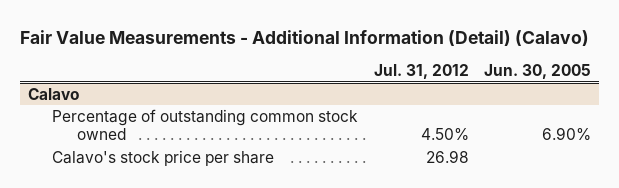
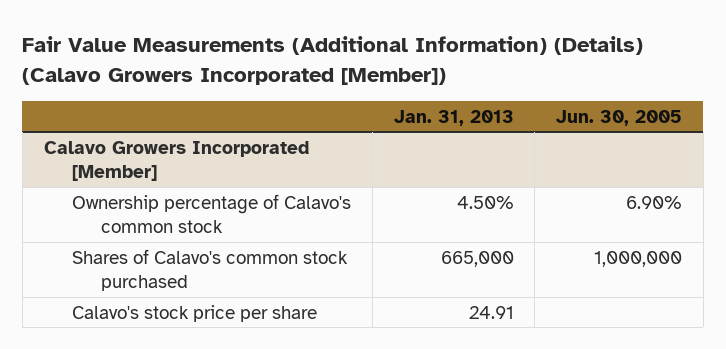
- Fair Value Measurements - Additional Information (Detail) (Calavo)
+ Fair Value Measurements (Additional Information) (Details) (Calavo Growers Incorporated [Member])
- | Jul. 31, 2012 | Jun. 30, 2005
+ | Jan. 31, 2013 | Jun. 30, 2005
- Calavo
- Percentage of outstanding common stock owned | 4.50% | 6.90%
+ Calavo Growers Incorporated [Member]
+ Ownership percentage of Calavo's common stock | 4.50% | 6.90%
+ Shares of Calavo's common stock purchased | 665,000 | 1,000,000

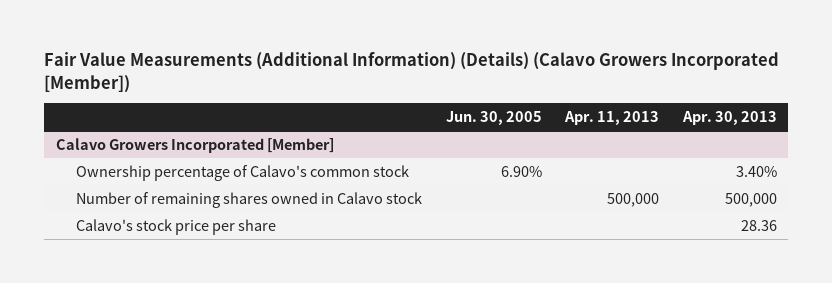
- | Jan. 31, 2013 | Jun. 30, 2005
+ | Jun. 30, 2005 | Apr. 11, 2013 | Apr. 30, 2013
@ Calavo Growers Incorporated [Member]
- Shares of Calavo's common stock purchased | 665,000 | 1,000,000
+ Number of remaining shares owned in Calavo stock | | 500,000 | 500,000

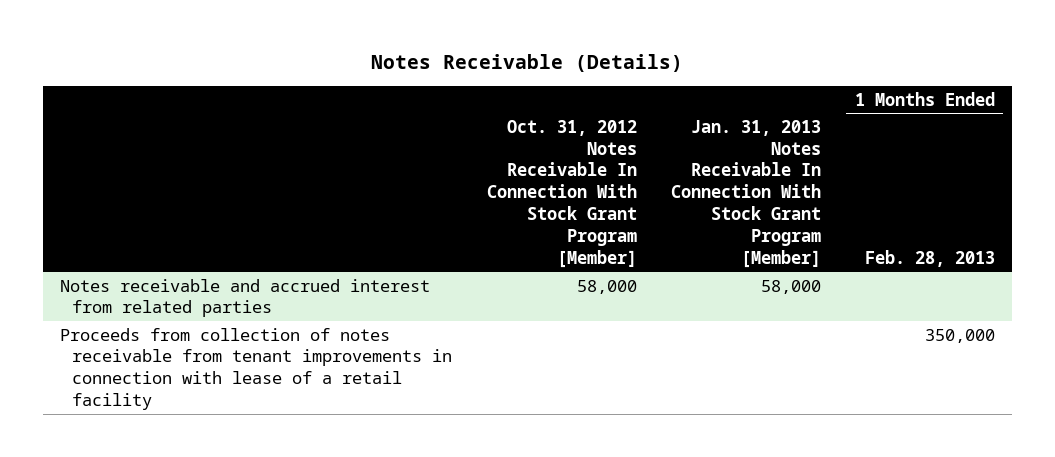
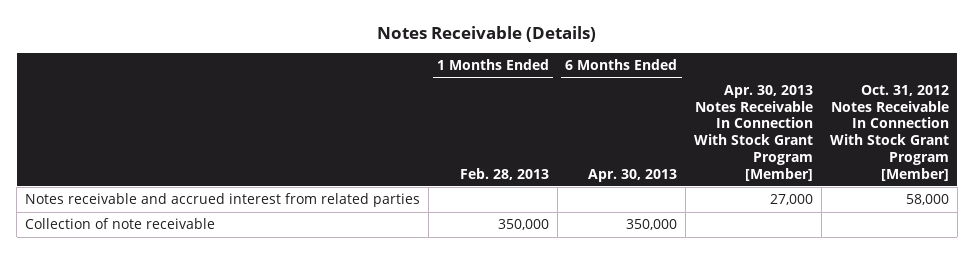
- | Oct. 31, 2012 Notes Receivable In Connection With Stock Grant Program [Member] | Jan. 31, 2013 Notes Receivable In Connection With Stock Grant Program [Member] | 1 Months Ended Feb. 28, 2013
+ | 1 Months Ended Feb. 28, 2013 | 6 Months Ended Apr. 30, 2013 | Apr. 30, 2013 Notes Receivable In Connection With Stock Grant Program [Member] | Oct. 31, 2012 Notes Receivable In Connection With Stock Grant Program [Member]
- Proceeds from collection of notes receivable from tenant improvements in connection with lease of a retail facility | | | 350,000
+ Collection of note receivable | 350,000 | 350,000 | |

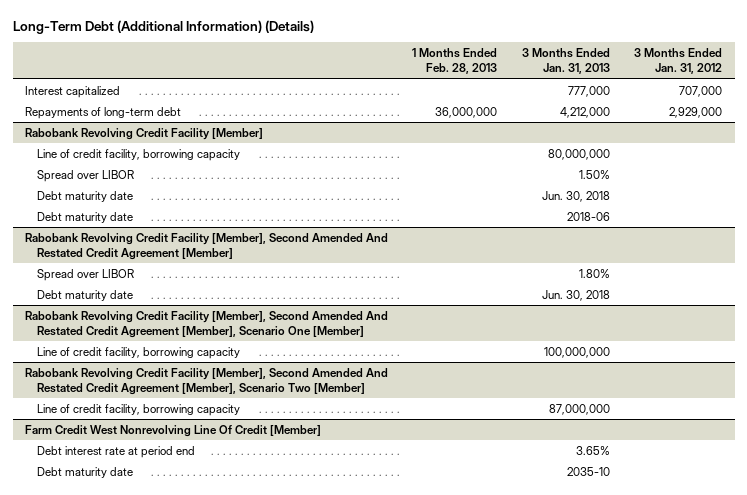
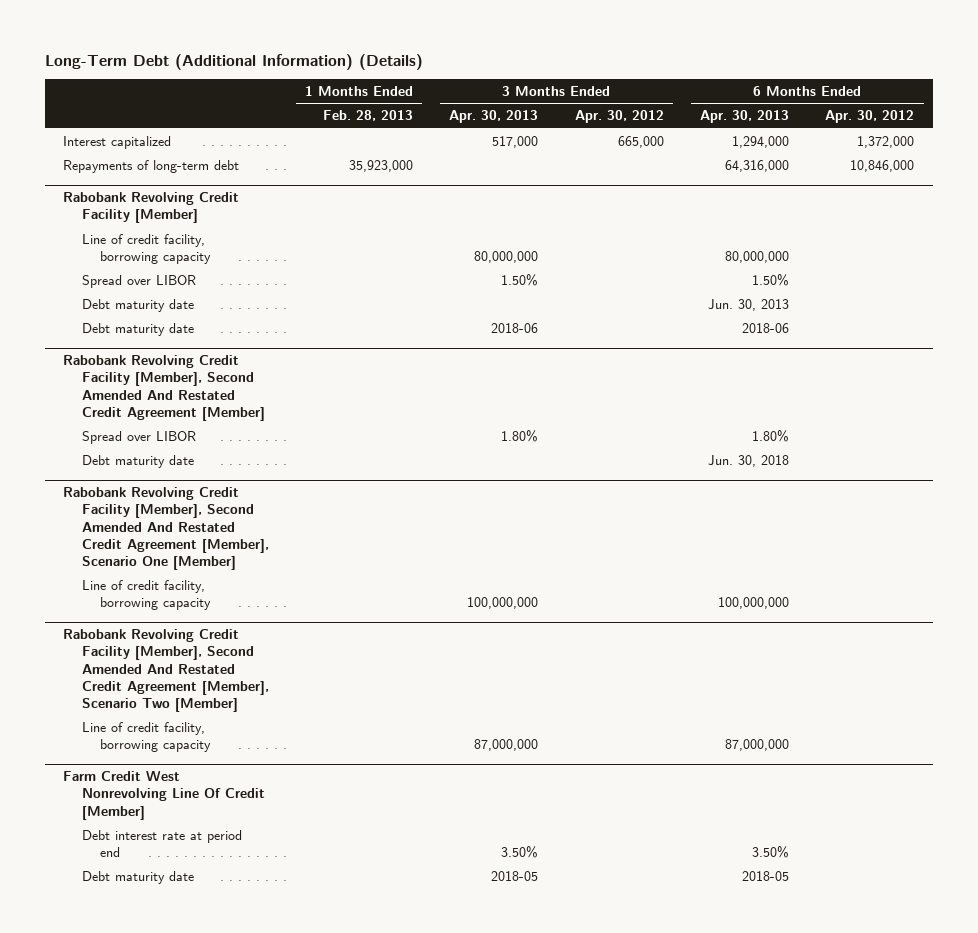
- | 1 Months Ended Feb. 28, 2013 | 3 Months Ended Jan. 31, 2013 | 3 Months Ended Jan. 31, 2012
+ | 1 Months Ended Feb. 28, 2013 | 3 Months Ended Apr. 30, 2013 | 3 Months Ended Apr. 30, 2012 | 6 Months Ended Apr. 30, 2013 | 6 Months Ended Apr. 30, 2012
- Repayments of long-term debt | 36,000,000 | 4,212,000 | 2,929,000
+ Repayments of long-term debt | 35,923,000 | | | 64,316,000 | 10,846,000

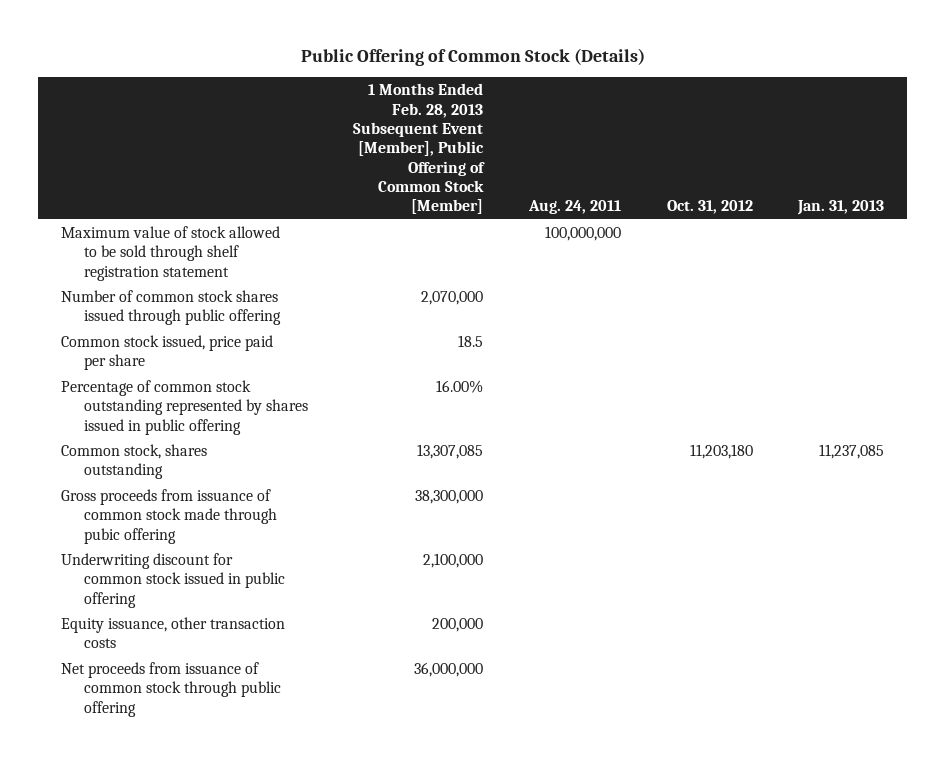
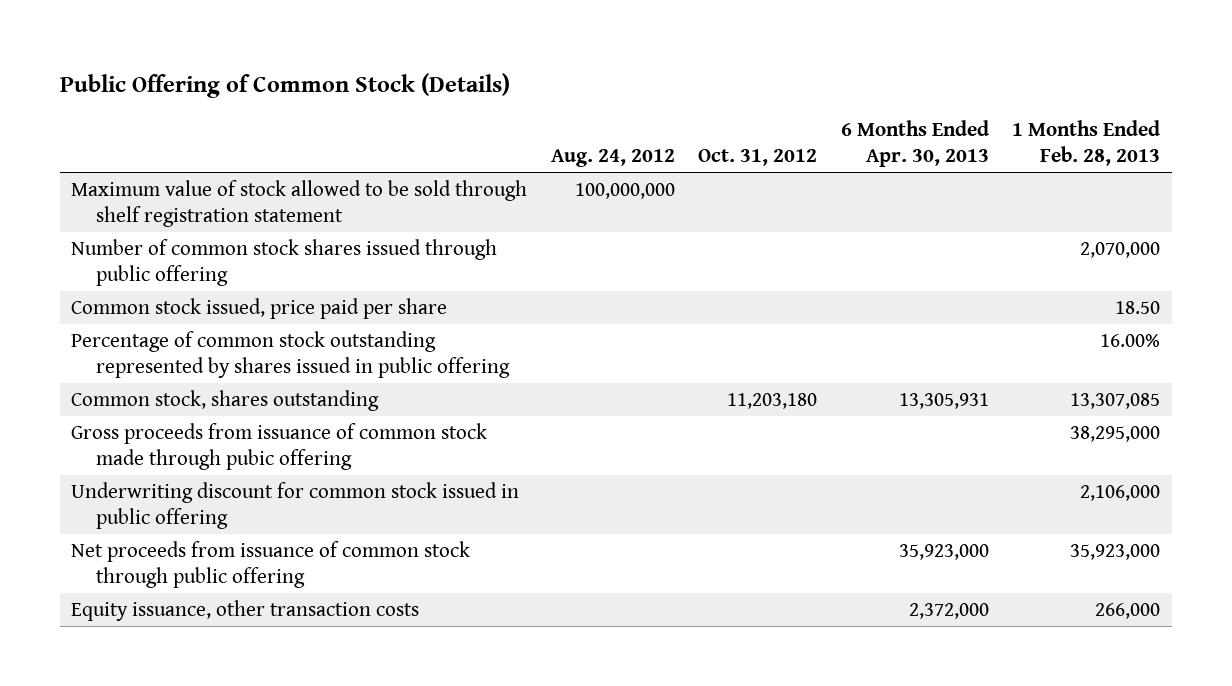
- | 1 Months Ended Feb. 28, 2013 Subsequent Event [Member], Public Offering of Common Stock [Member] | Aug. 24, 2011 | Oct. 31, 2012 | Jan. 31, 2013
+ | Aug. 24, 2012 | Oct. 31, 2012 | 6 Months Ended Apr. 30, 2013 | 1 Months Ended Feb. 28, 2013
moved down: Equity issuance, other transaction costs | | | 2,372,000 | 266,000

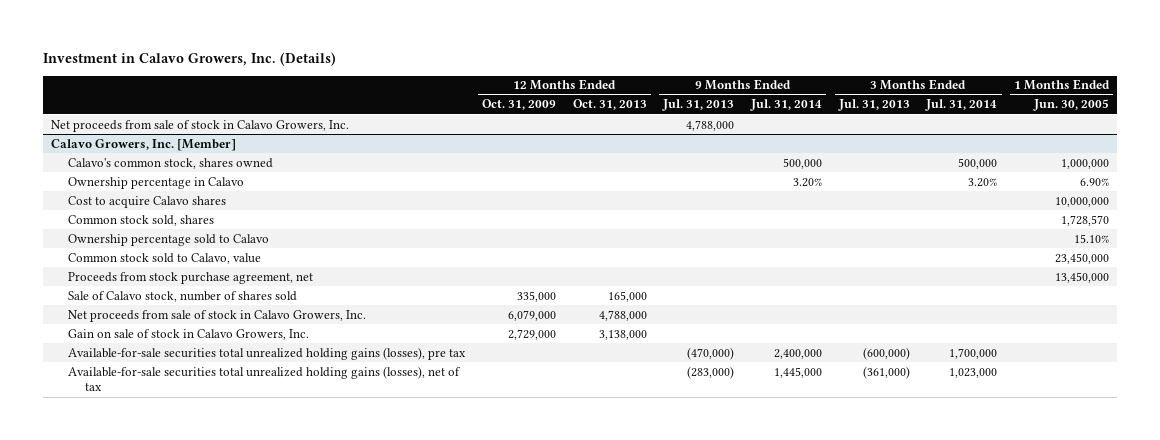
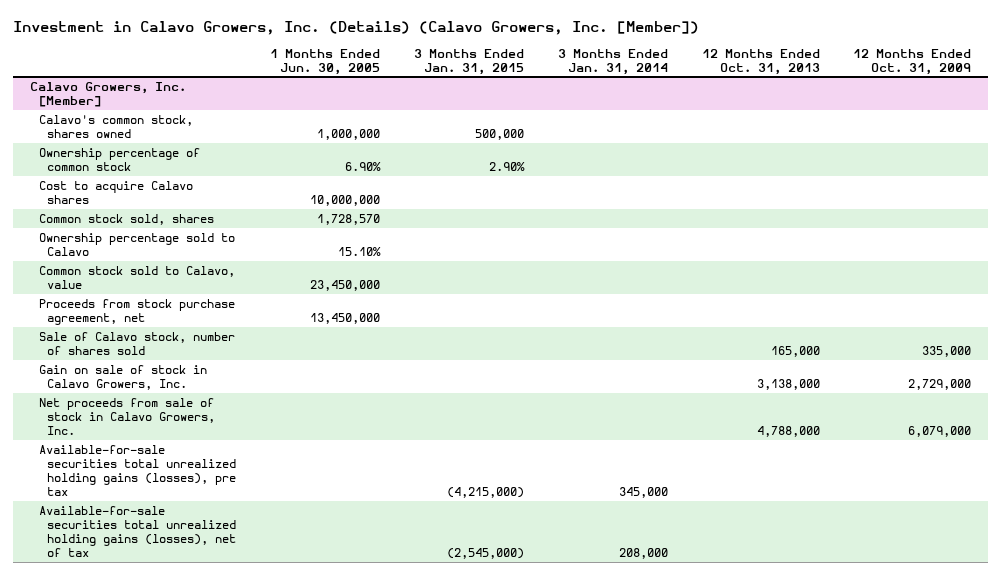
- Investment in Calavo Growers, Inc. (Details)
+ Investment in Calavo Growers, Inc. (Details) (Calavo Growers, Inc. [Member])
- | 12 Months Ended Oct. 31, 2009 | 12 Months Ended Oct. 31, 2013 | 9 Months Ended Jul. 31, 2013 | 9 Months Ended Jul. 31, 2014 | 3 Months Ended Jul. 31, 2013 | 3 Months Ended Jul. 31, 2014 | 1 Months Ended Jun. 30, 2005
+ | 1 Months Ended Jun. 30, 2005 | 3 Months Ended Jan. 31, 2015 | 3 Months Ended Jan. 31, 2014 | 12 Months Ended Oct. 31, 2013 | 12 Months Ended Oct. 31, 2009
- Net proceeds from sale of stock in Calavo Growers, Inc. | | | 4,788,000 | | | |
@ Calavo Growers, Inc. [Member]
- Ownership percentage in Calavo | | | | 3.20% | | 3.20% | 6.90%
+ Ownership percentage of common stock | 6.90% | 2.90% | | |
moved down: Net proceeds from sale of stock in Calavo Growers, Inc. | | | | 4,788,000 | 6,079,000

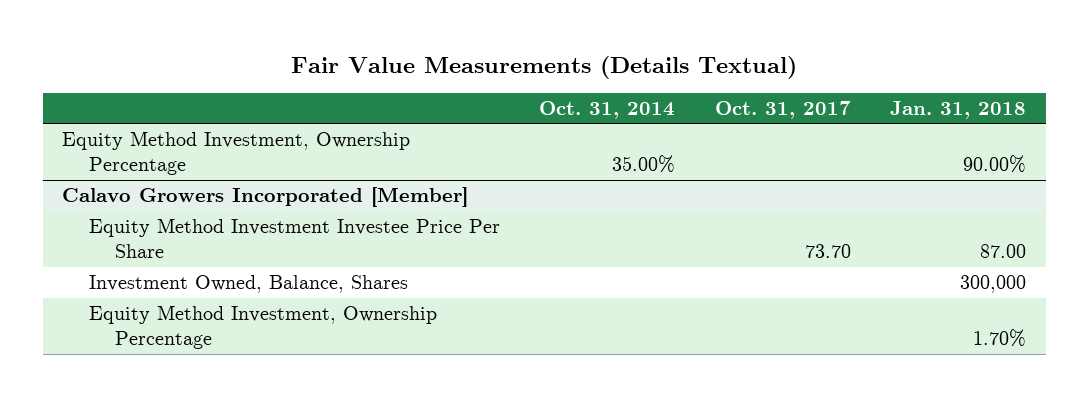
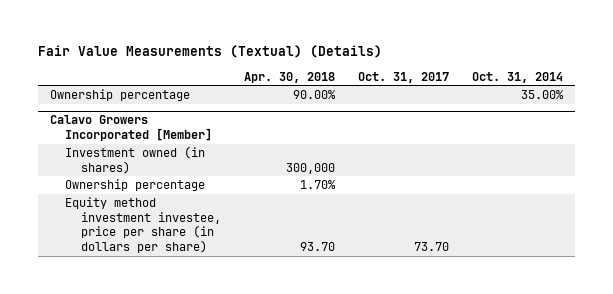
- Fair Value Measurements (Details Textual)
+ Fair Value Measurements (Textual) (Details)
- | Oct. 31, 2014 | Oct. 31, 2017 | Jan. 31, 2018
+ | Apr. 30, 2018 | Oct. 31, 2017 | Oct. 31, 2014
- Equity Method Investment, Ownership Percentage | 35.00% | | 90.00%
+ Ownership percentage | 90.00% | | 35.00%
@ Calavo Growers Incorporated [Member]
- Equity Method Investment Investee Price Per Share | | 73.70 | 87.00
- Investment Owned, Balance, Shares | | | 300,000
- Equity Method Investment, Ownership Percentage | | | 1.70%
+ Investment owned (in shares) | 300,000 | |
+ Ownership percentage | 1.70% | |
+ Equity method investment investee, price per share (in dollars per share) | 93.70 | 73.70 |

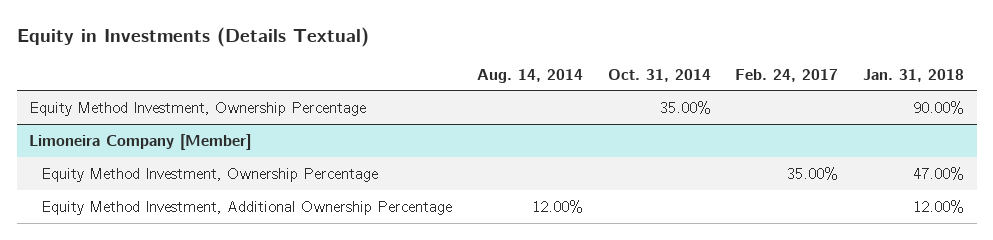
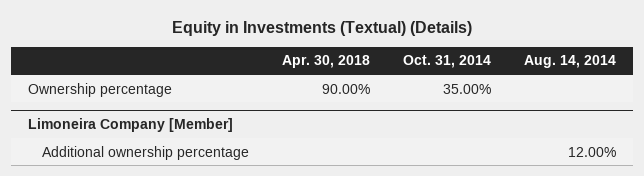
- Equity in Investments (Details Textual)
+ Equity in Investments (Textual) (Details)
- | Aug. 14, 2014 | Oct. 31, 2014 | Feb. 24, 2017 | Jan. 31, 2018
+ | Apr. 30, 2018 | Oct. 31, 2014 | Aug. 14, 2014
- Equity Method Investment, Ownership Percentage | | 35.00% | | 90.00%
+ Ownership percentage | 90.00% | 35.00% |
@ Limoneira Company [Member]
- Equity Method Investment, Ownership Percentage | | | 35.00% | 47.00%
- Equity Method Investment, Additional Ownership Percentage | 12.00% | | | 12.00%
+ Additional ownership percentage | | | 12.00%

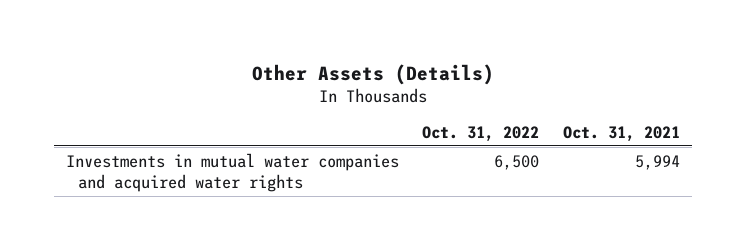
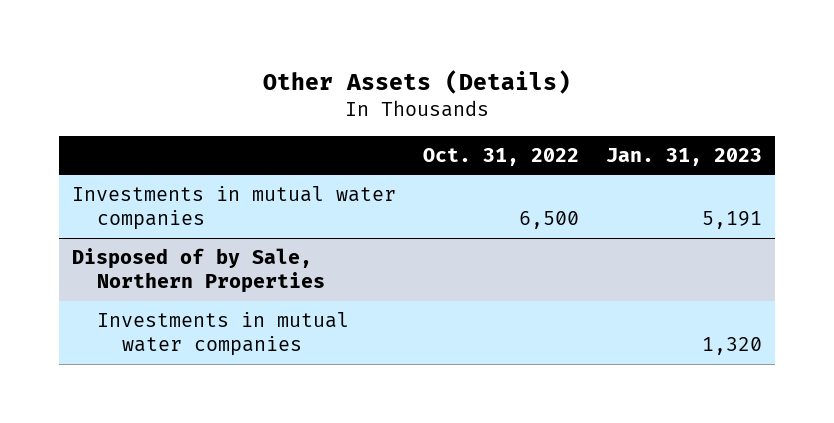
- | Oct. 31, 2022 | Oct. 31, 2021
+ | Oct. 31, 2022 | Jan. 31, 2023
- Investments in mutual water companies and acquired water rights | 6,500 | 5,994
+ Investments in mutual water companies | 6,500 | 5,191
+ Disposed of by Sale, Northern Properties
+ Investments in mutual water companies | | 1,320

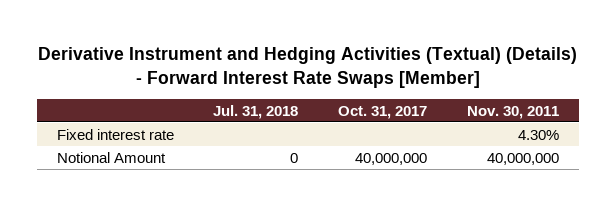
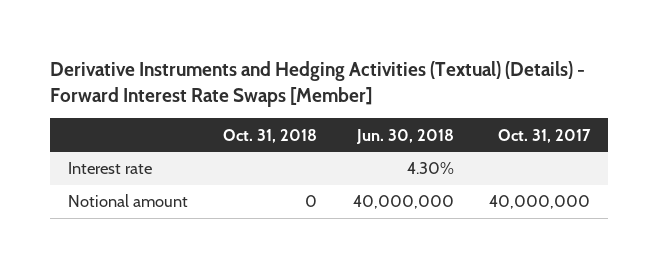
- Derivative Instrument and Hedging Activities (Textual) (Details) - Forward Interest Rate Swaps [Member]
+ Derivative Instruments and Hedging Activities (Textual) (Details) - Forward Interest Rate Swaps [Member]
- | Jul. 31, 2018 | Oct. 31, 2017 | Nov. 30, 2011
+ | Oct. 31, 2018 | Jun. 30, 2018 | Oct. 31, 2017
- Fixed interest rate | | | 4.30%
- Notional Amount | 0 | 40,000,000 | 40,000,000
+ Interest rate | | 4.30% |
+ Notional amount | 0 | 40,000,000 | 40,000,000

